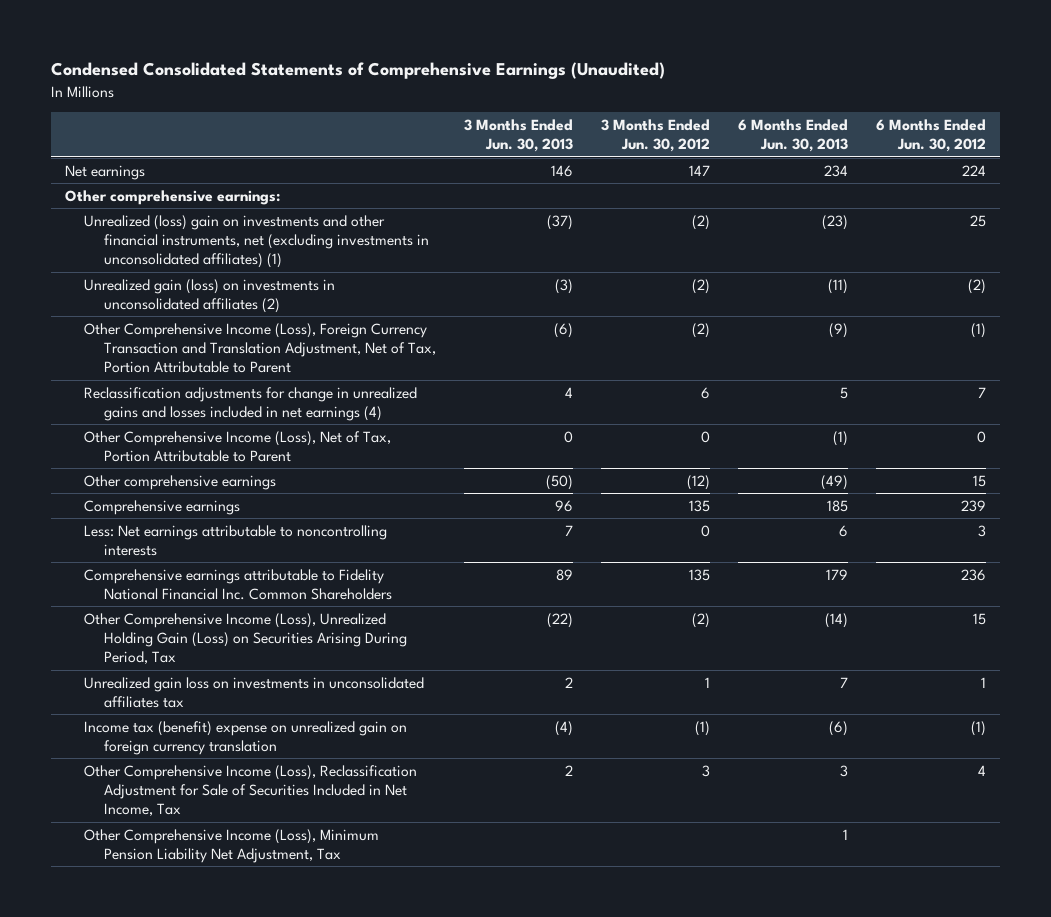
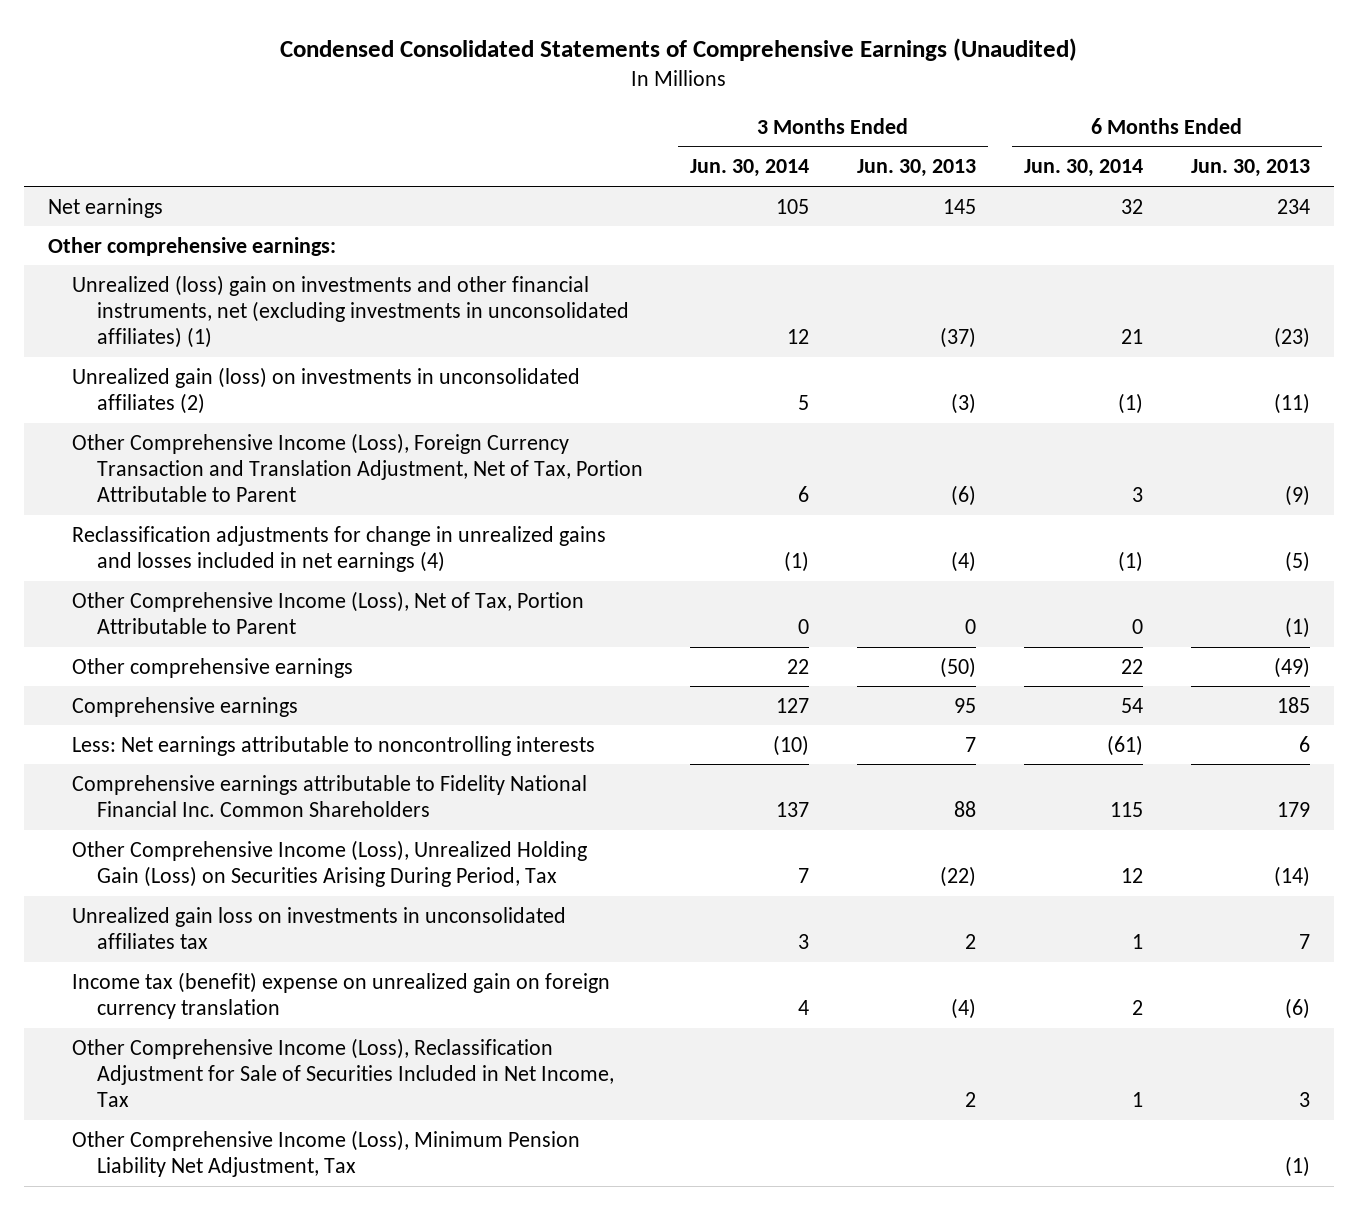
- | 3 Months Ended Jun. 30, 2013 | 3 Months Ended Jun. 30, 2012 | 6 Months Ended Jun. 30, 2013 | 6 Months Ended Jun. 30, 2012
+ | 3 Months Ended Jun. 30, 2014 | 3 Months Ended Jun. 30, 2013 | 6 Months Ended Jun. 30, 2014 | 6 Months Ended Jun. 30, 2013
- Net earnings | 146 | 147 | 234 | 224
+ Net earnings | 105 | 145 | 32 | 234
- Reclassification adjustments for change in unrealized gains and losses included in net earnings (4) | 4 | 6 | 5 | 7
+ Reclassification adjustments for change in unrealized gains and losses included in net earnings (4) | (1) | (4) | (1) | (5)
- Comprehensive earnings | 96 | 135 | 185 | 239
+ Comprehensive earnings | 127 | 95 | 54 | 185
- Comprehensive earnings attributable to Fidelity National Financial Inc. Common Shareholders | 89 | 135 | 179 | 236
+ Comprehensive earnings attributable to Fidelity National Financial Inc. Common Shareholders | 137 | 88 | 115 | 179
- Other Comprehensive Income (Loss), Minimum Pension Liability Net Adjustment, Tax | | | 1 |
+ Other Comprehensive Income (Loss), Minimum Pension Liability Net Adjustment, Tax | | | | (1)

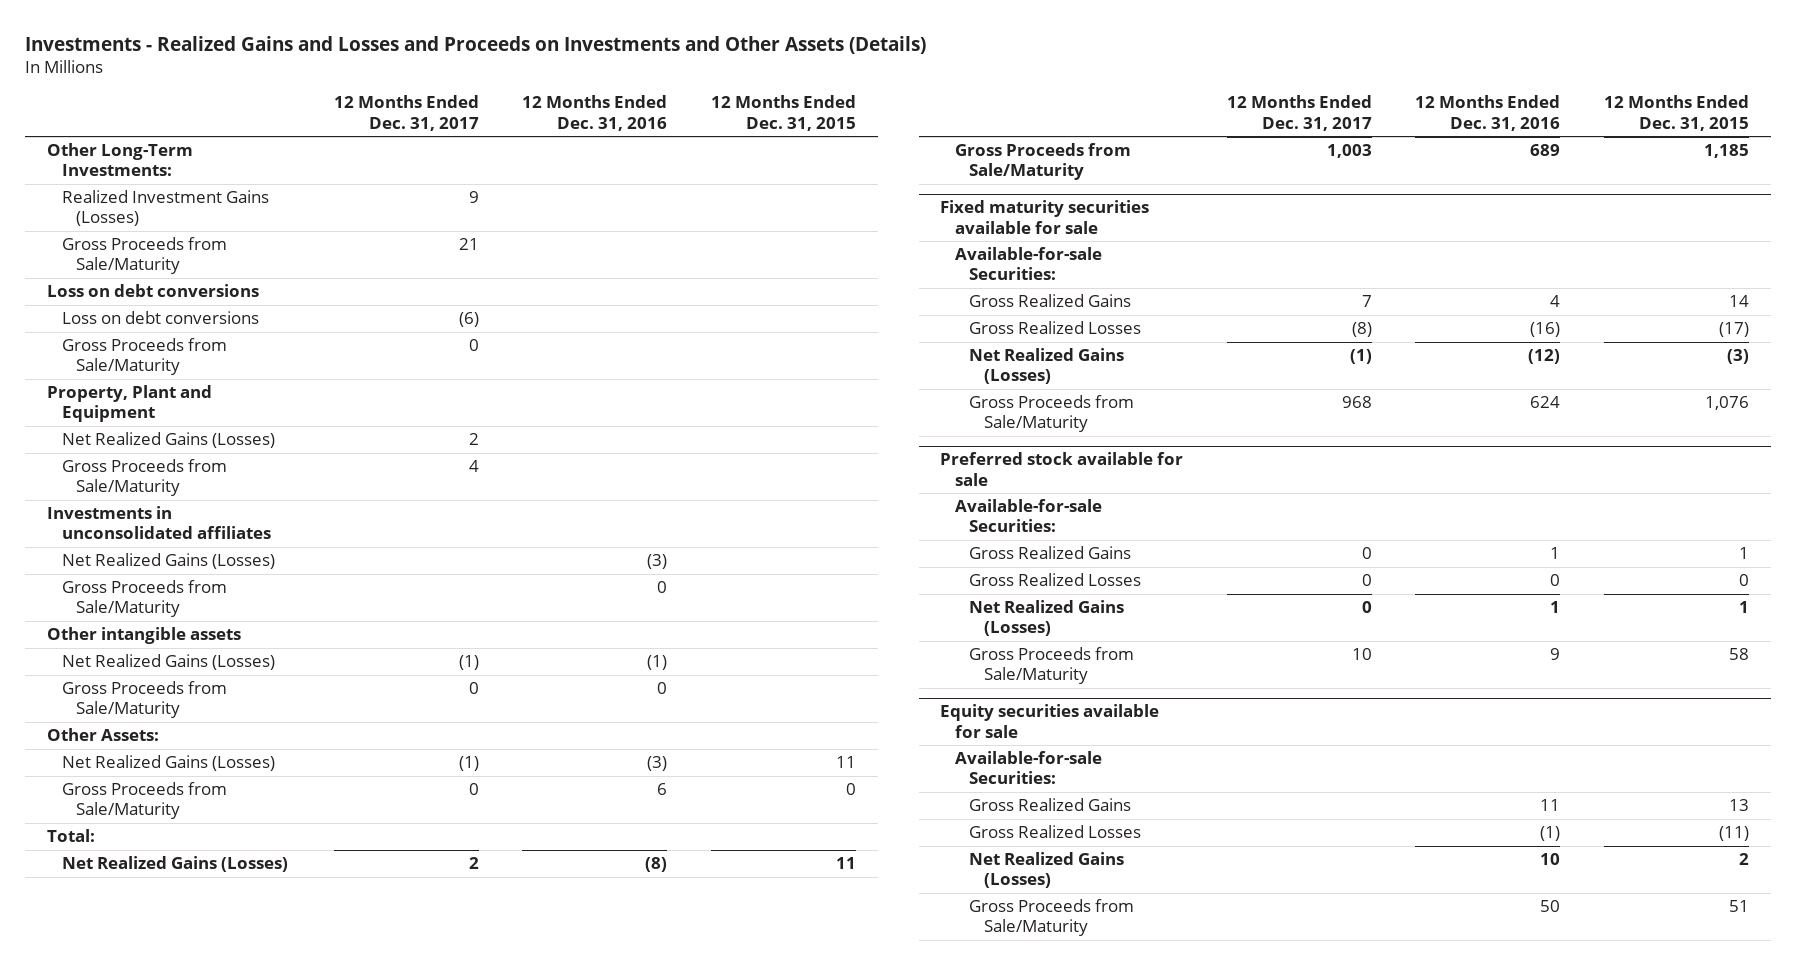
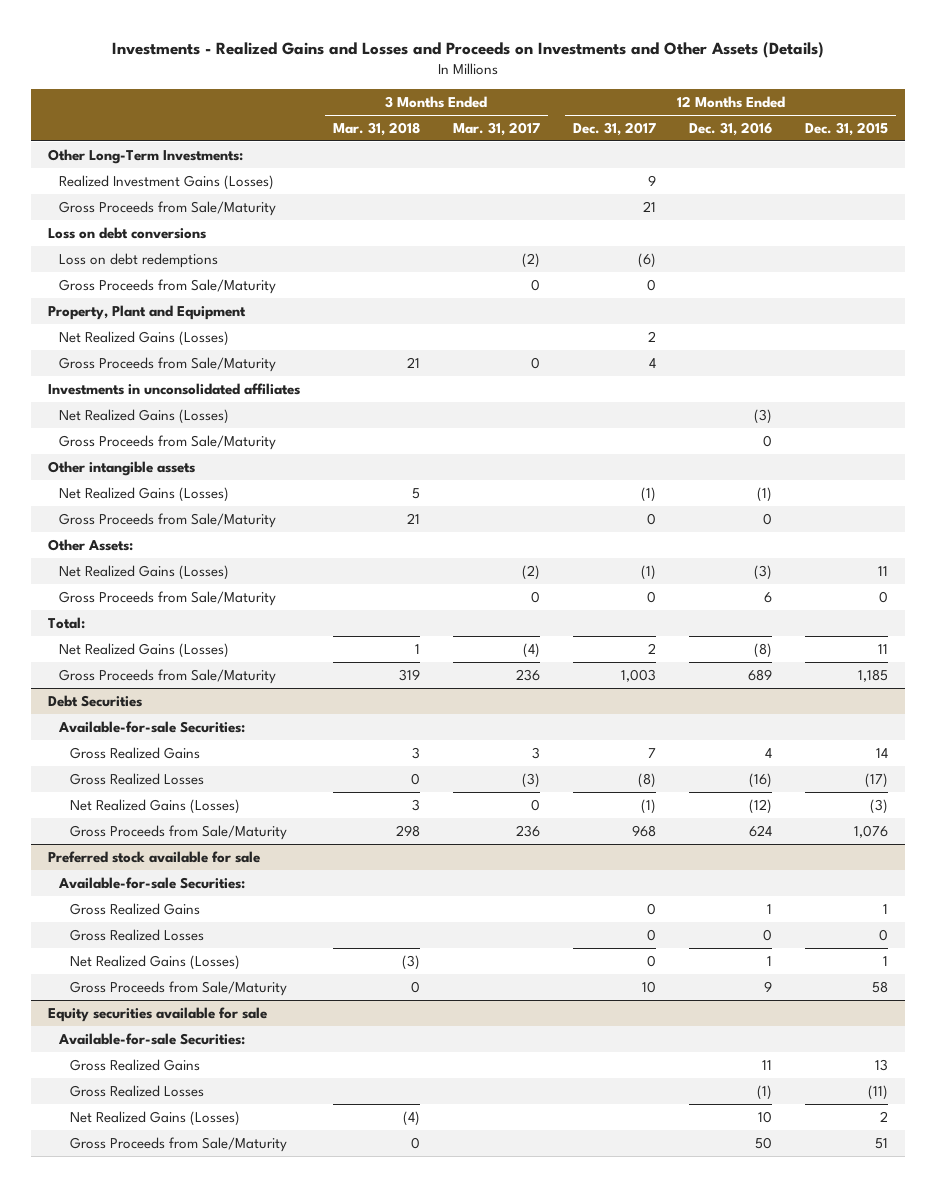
- | 12 Months Ended Dec. 31, 2017 | 12 Months Ended Dec. 31, 2016 | 12 Months Ended Dec. 31, 2015
+ | 3 Months Ended Mar. 31, 2018 | 3 Months Ended Mar. 31, 2017 | 12 Months Ended Dec. 31, 2017 | 12 Months Ended Dec. 31, 2016 | 12 Months Ended Dec. 31, 2015
- Loss on debt conversions | (6) | |
+ Loss on debt redemptions | | (2) | (6) | |
- Fixed maturity securities available for sale
+ Debt Securities

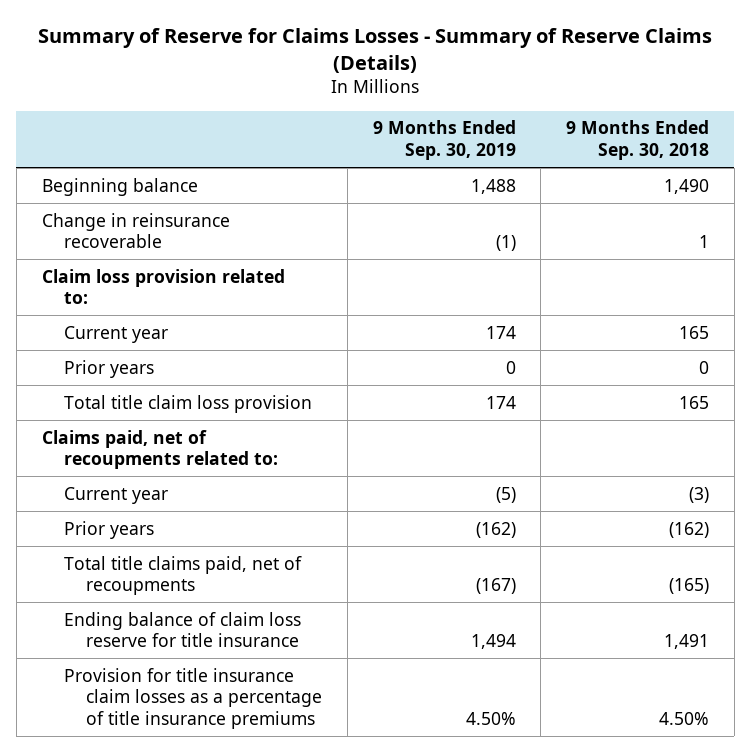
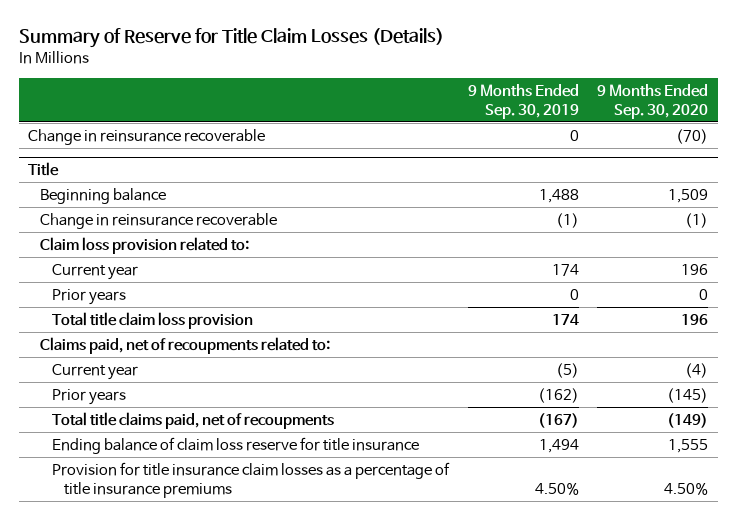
- Summary of Reserve for Claims Losses - Summary of Reserve Claims (Details)
+ Summary of Reserve for Title Claim Losses (Details)
- | 9 Months Ended Sep. 30, 2019 | 9 Months Ended Sep. 30, 2018
+ | 9 Months Ended Sep. 30, 2019 | 9 Months Ended Sep. 30, 2020
+ Change in reinsurance recoverable | 0 | (70)
+ Title

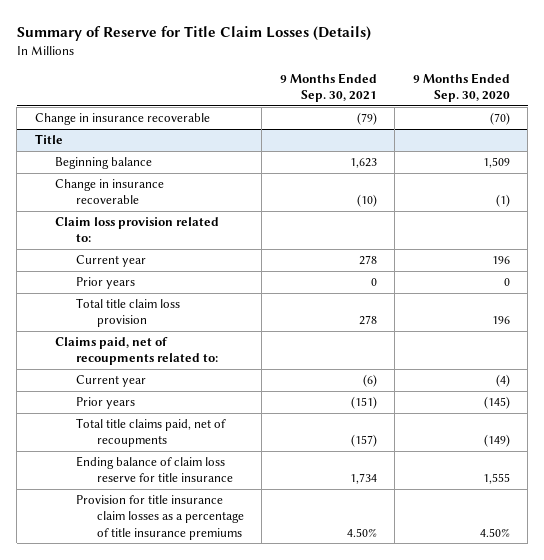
- | 9 Months Ended Sep. 30, 2019 | 9 Months Ended Sep. 30, 2020
+ | 9 Months Ended Sep. 30, 2021 | 9 Months Ended Sep. 30, 2020
- Change in reinsurance recoverable | 0 | (70)
+ Change in insurance recoverable | (79) | (70)
@ Title
- Change in reinsurance recoverable | (1) | (1)
+ Change in insurance recoverable | (10) | (1)

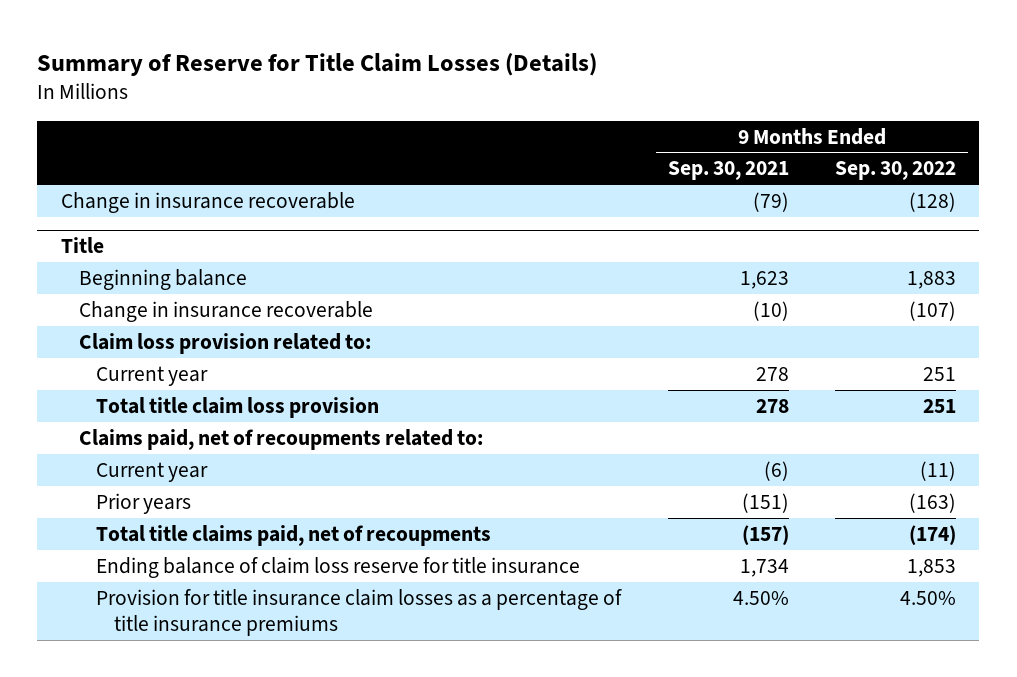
- | 9 Months Ended Sep. 30, 2021 | 9 Months Ended Sep. 30, 2020
+ | 9 Months Ended Sep. 30, 2021 | 9 Months Ended Sep. 30, 2022
@ Title
- Prior years | 0 | 0

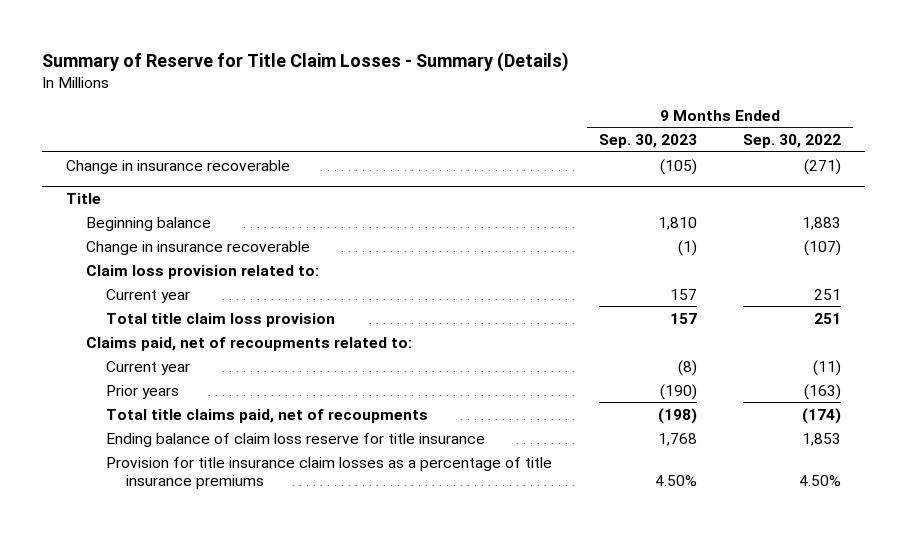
- Summary of Reserve for Title Claim Losses (Details)
+ Summary of Reserve for Title Claim Losses - Summary (Details)
- | 9 Months Ended Sep. 30, 2021 | 9 Months Ended Sep. 30, 2022
+ | 9 Months Ended Sep. 30, 2023 | 9 Months Ended Sep. 30, 2022
- Change in insurance recoverable | (79) | (128)
+ Change in insurance recoverable | (105) | (271)

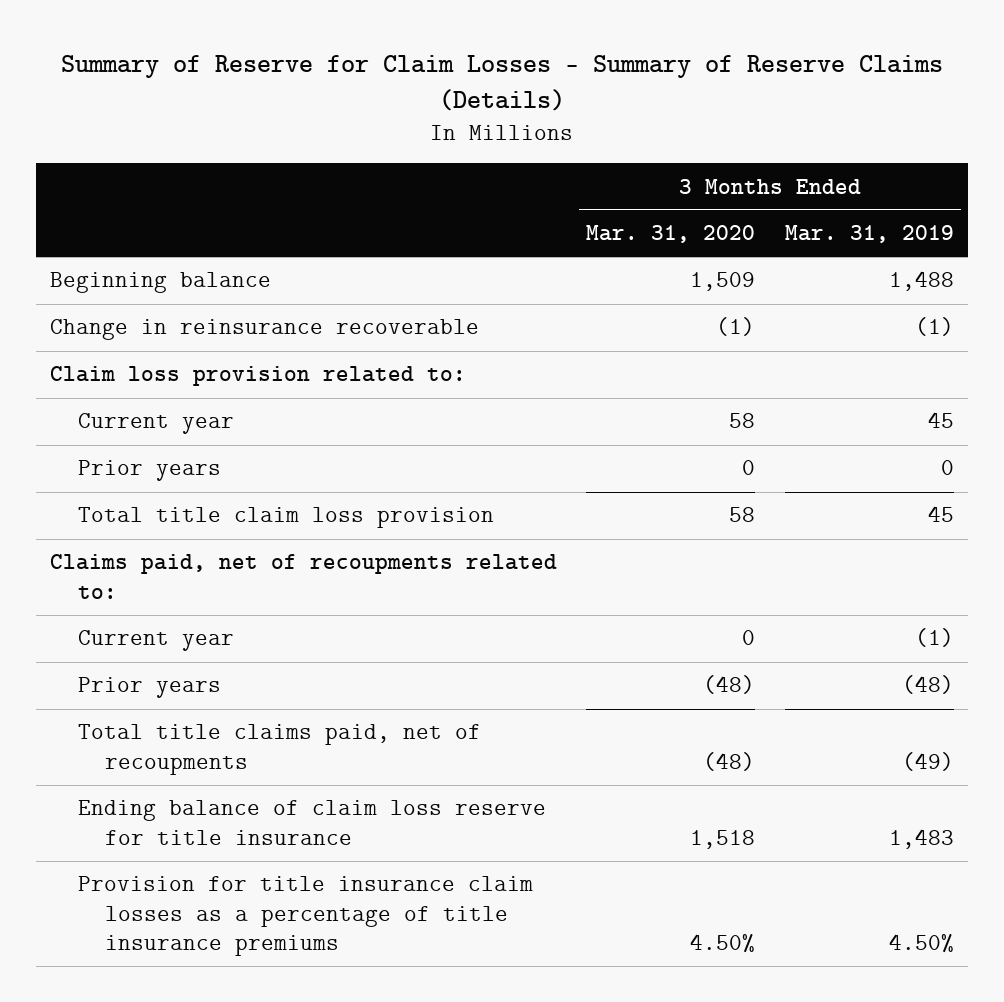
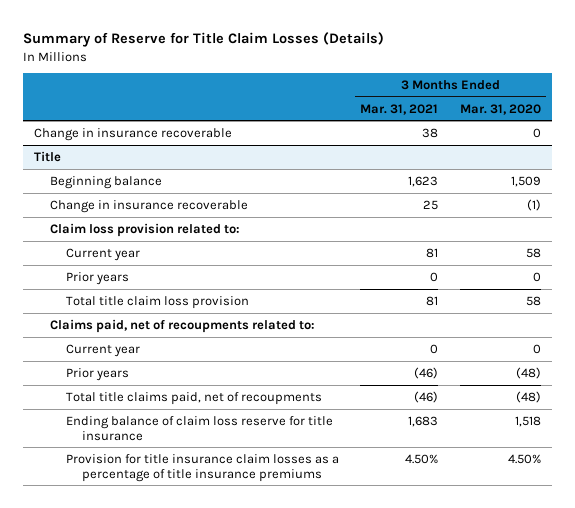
- Summary of Reserve for Claim Losses - Summary of Reserve Claims (Details)
+ Summary of Reserve for Title Claim Losses (Details)
- | 3 Months Ended Mar. 31, 2020 | 3 Months Ended Mar. 31, 2019
+ | 3 Months Ended Mar. 31, 2021 | 3 Months Ended Mar. 31, 2020
+ Change in insurance recoverable | 38 | 0
+ Title
- Change in reinsurance recoverable | (1) | (1)
+ Change in insurance recoverable | 25 | (1)

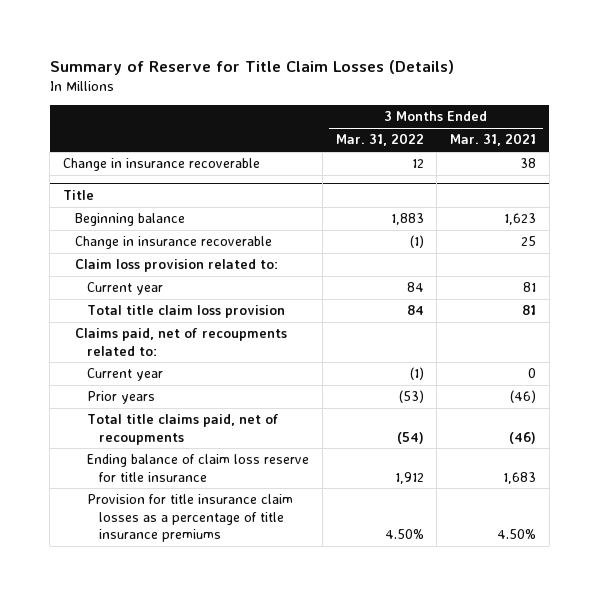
- | 3 Months Ended Mar. 31, 2021 | 3 Months Ended Mar. 31, 2020
+ | 3 Months Ended Mar. 31, 2022 | 3 Months Ended Mar. 31, 2021
@ Title
- Prior years | 0 | 0

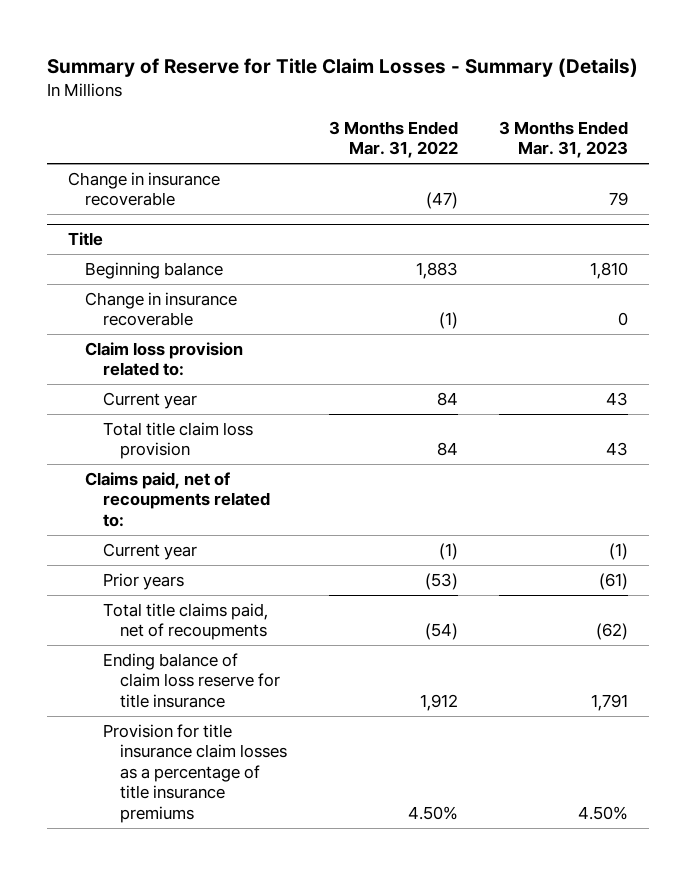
- Summary of Reserve for Title Claim Losses (Details)
+ Summary of Reserve for Title Claim Losses - Summary (Details)
- | 3 Months Ended Mar. 31, 2022 | 3 Months Ended Mar. 31, 2021
+ | 3 Months Ended Mar. 31, 2022 | 3 Months Ended Mar. 31, 2023
- Change in insurance recoverable | 12 | 38
+ Change in insurance recoverable | (47) | 79

